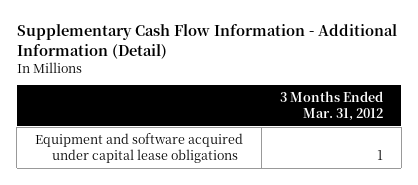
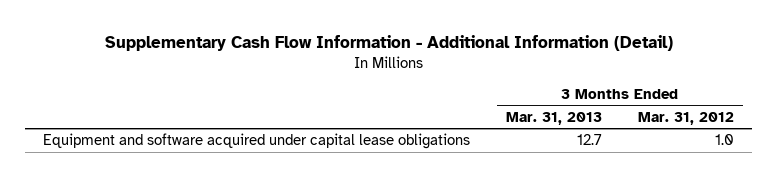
- | 3 Months Ended Mar. 31, 2012
+ | 3 Months Ended Mar. 31, 2013 | 3 Months Ended Mar. 31, 2012
- Equipment and software acquired under capital lease obligations | 1
+ Equipment and software acquired under capital lease obligations | 12.7 | 1.0

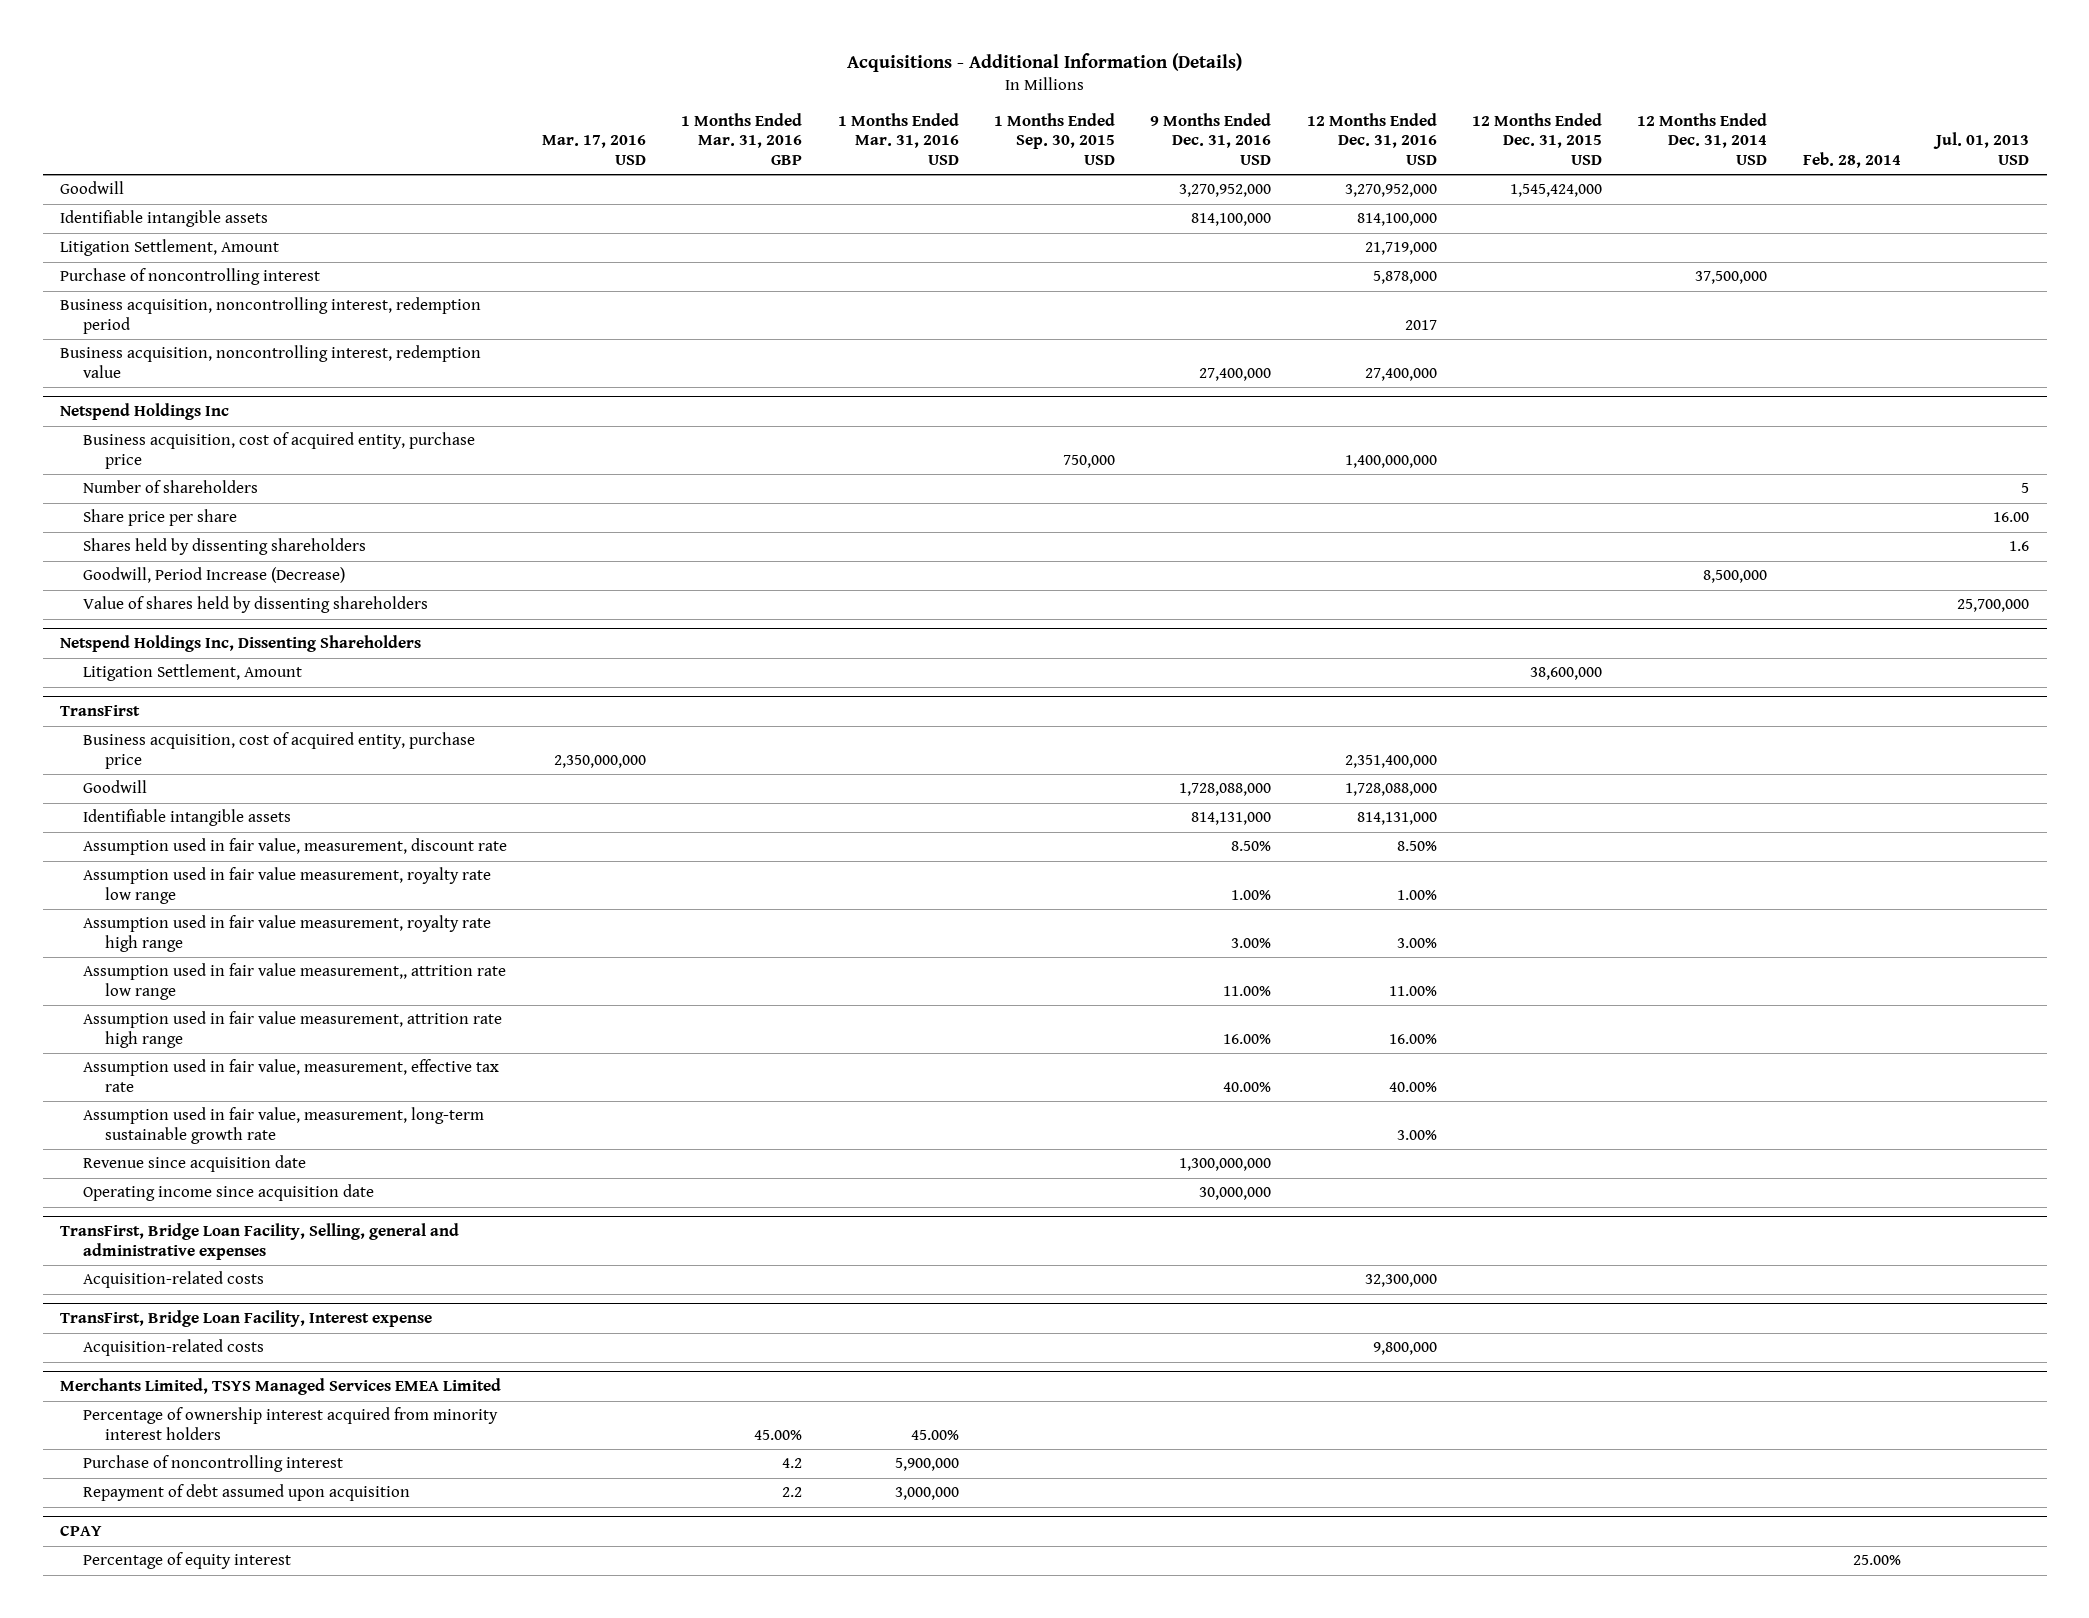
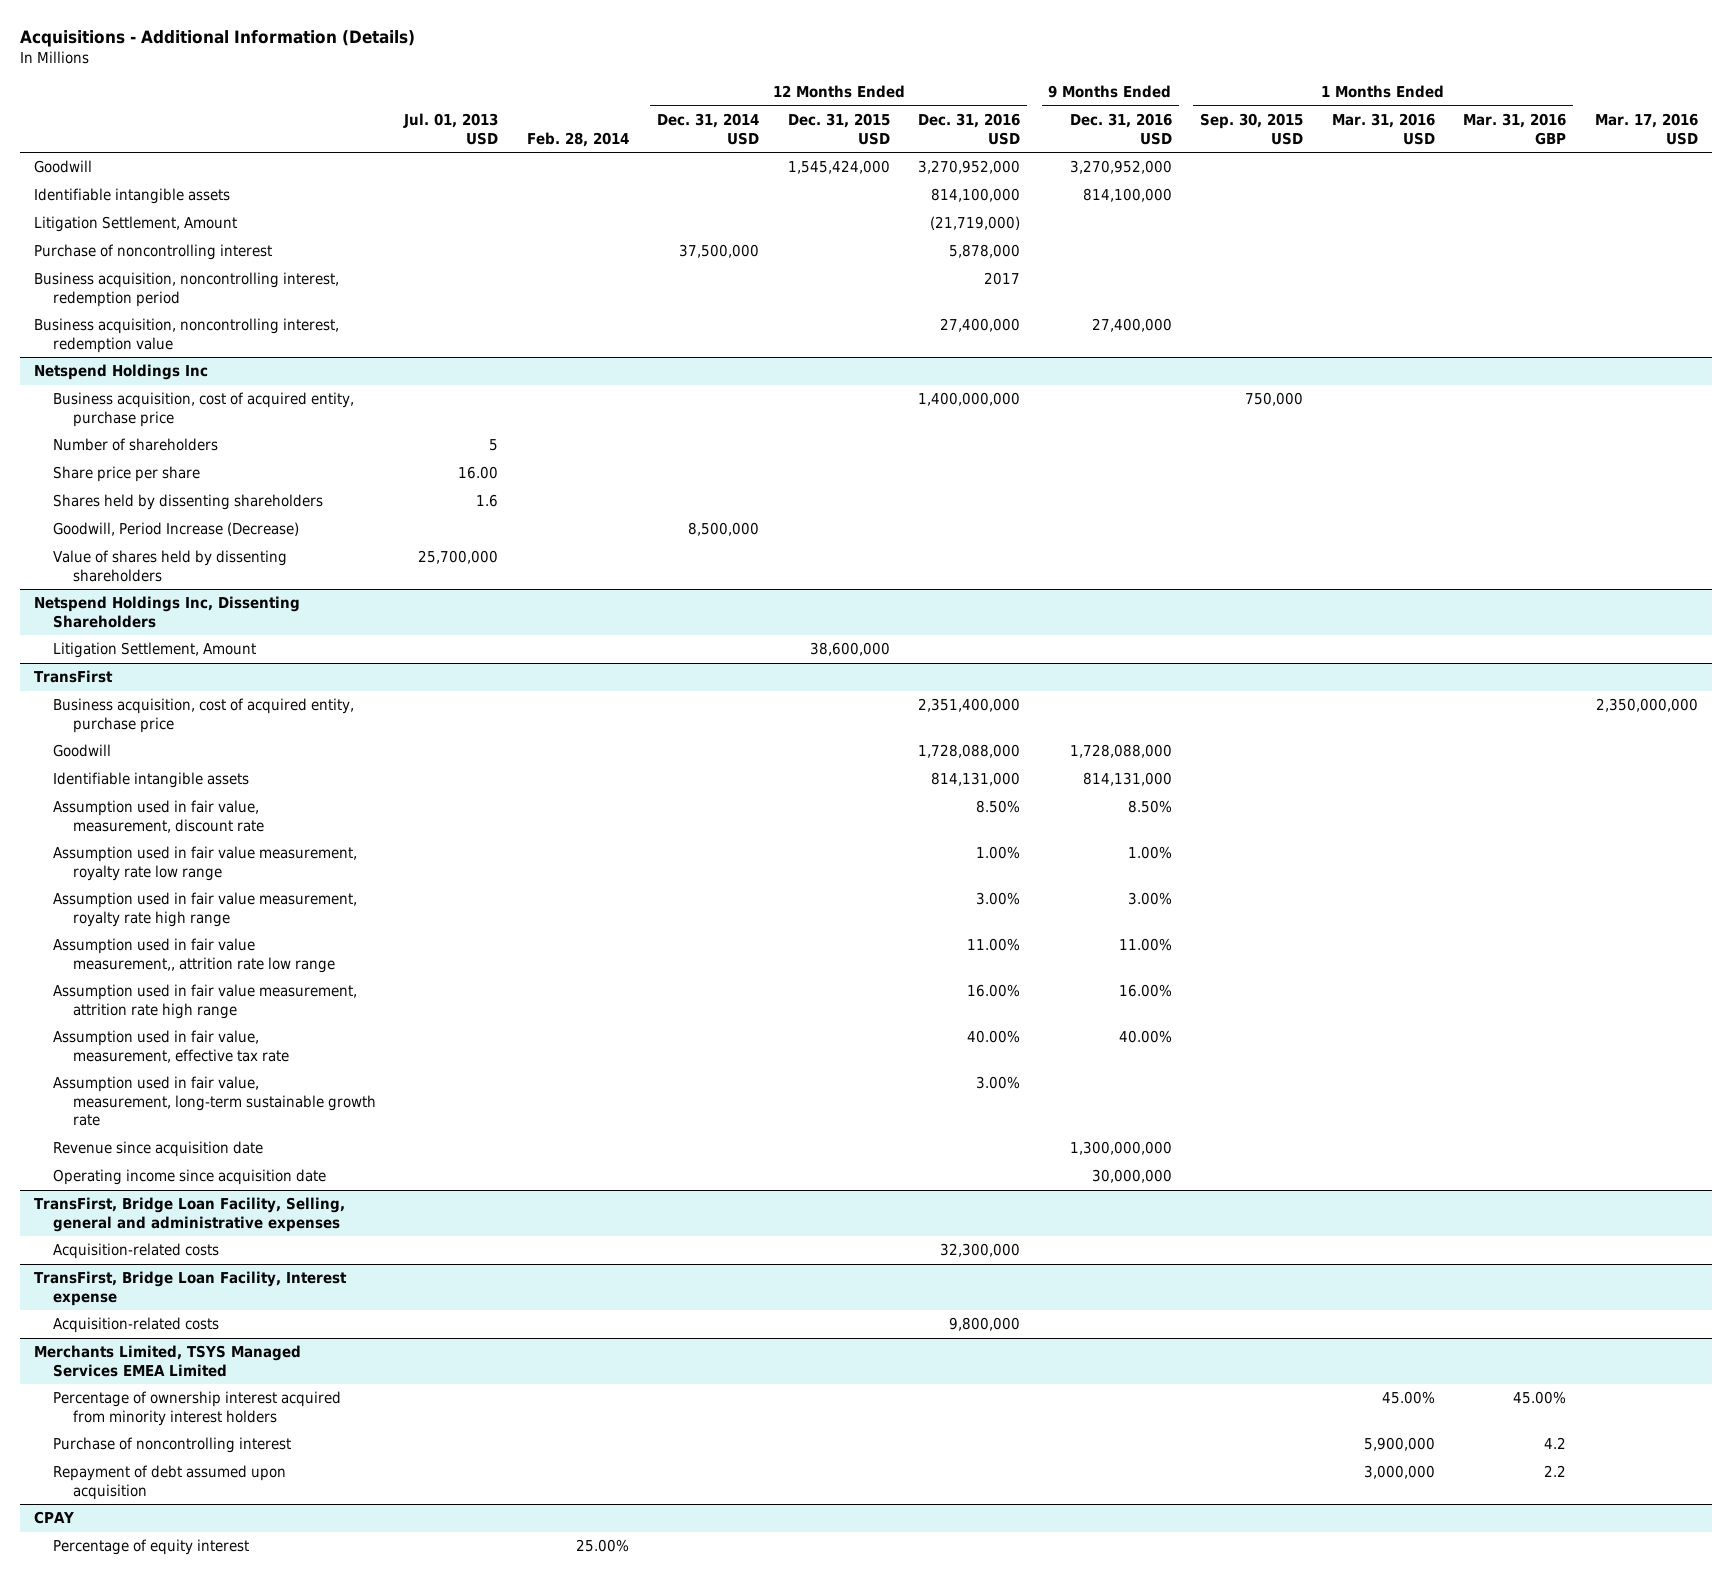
- | Mar. 17, 2016 USD | 1 Months Ended Mar. 31, 2016 GBP | 1 Months Ended Mar. 31, 2016 USD | 1 Months Ended Sep. 30, 2015 USD | 9 Months Ended Dec. 31, 2016 USD | 12 Months Ended Dec. 31, 2016 USD | 12 Months Ended Dec. 31, 2015 USD | 12 Months Ended Dec. 31, 2014 USD | Feb. 28, 2014 | Jul. 01, 2013 USD
+ | Jul. 01, 2013 USD | Feb. 28, 2014 | 12 Months Ended Dec. 31, 2014 USD | 12 Months Ended Dec. 31, 2015 USD | 12 Months Ended Dec. 31, 2016 USD | 9 Months Ended Dec. 31, 2016 USD | 1 Months Ended Sep. 30, 2015 USD | 1 Months Ended Mar. 31, 2016 USD | 1 Months Ended Mar. 31, 2016 GBP | Mar. 17, 2016 USD
- Litigation Settlement, Amount | | | | | | 21,719,000 | | | |
+ Litigation Settlement, Amount | | | | | (21,719,000) | | | | |

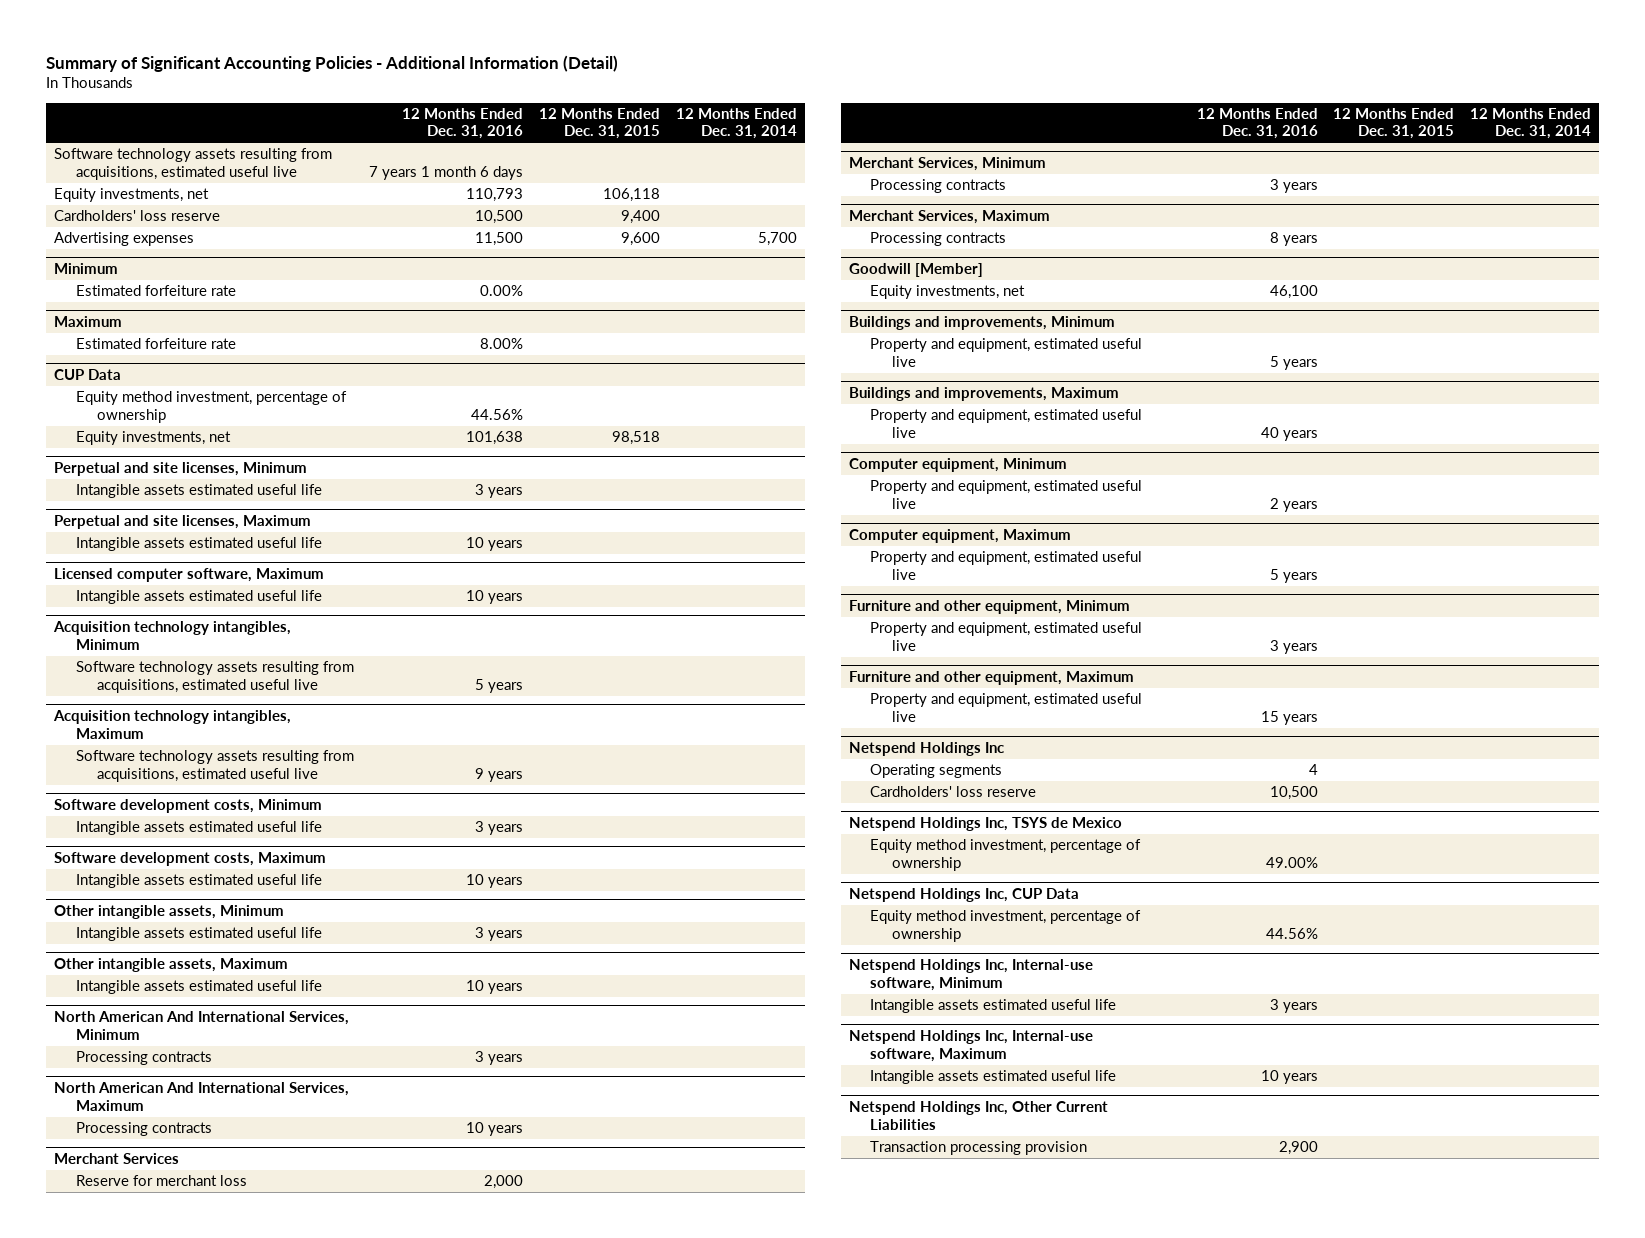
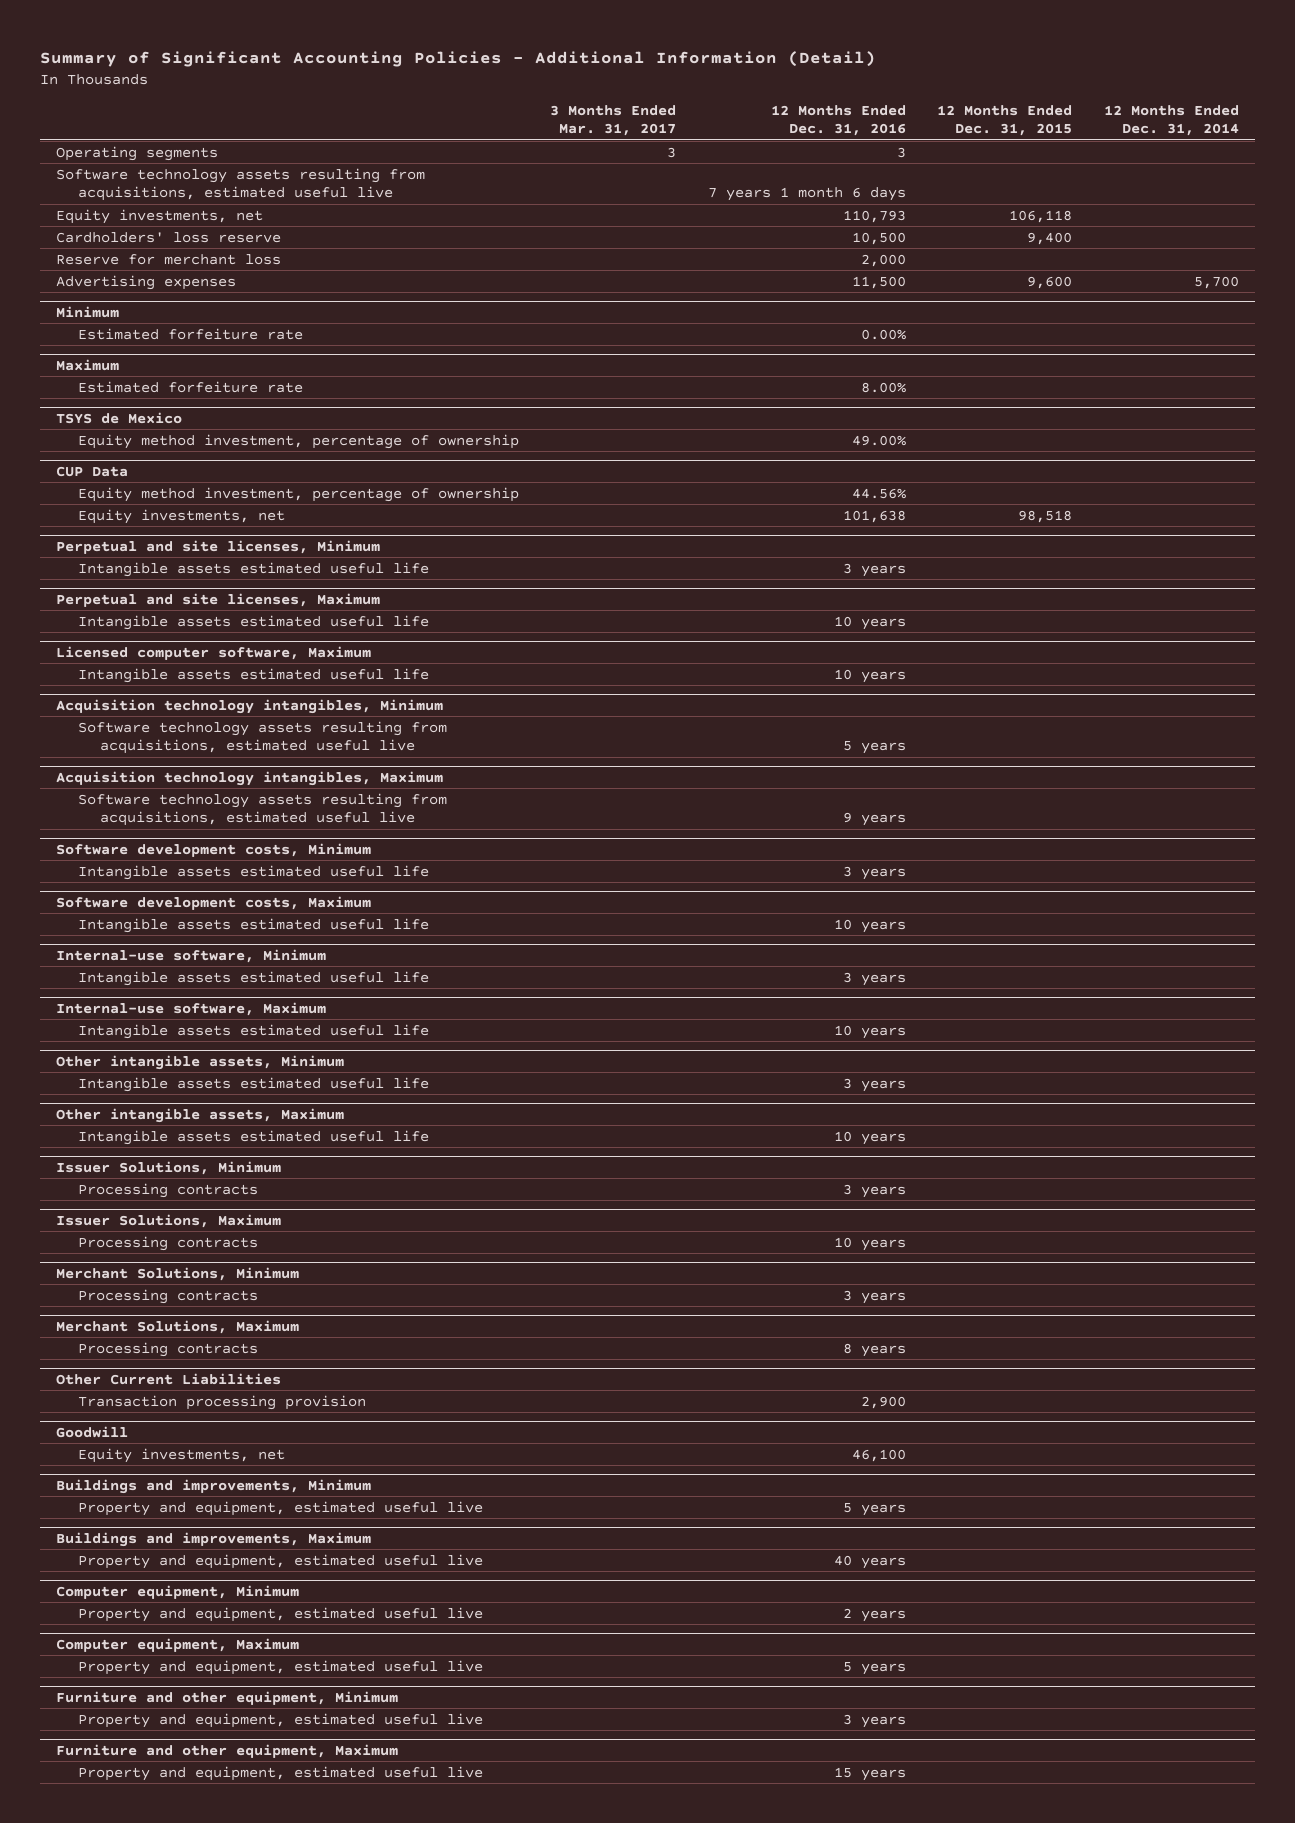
- | 12 Months Ended Dec. 31, 2016 | 12 Months Ended Dec. 31, 2015 | 12 Months Ended Dec. 31, 2014
+ | 3 Months Ended Mar. 31, 2017 | 12 Months Ended Dec. 31, 2016 | 12 Months Ended Dec. 31, 2015 | 12 Months Ended Dec. 31, 2014
+ Operating segments | 3 | 3 | |
+ Reserve for merchant loss | | 2,000 | |
+ TSYS de Mexico
+ Equity method investment, percentage of ownership | | 49.00% | |
+ Internal-use software, Minimum
+ Intangible assets estimated useful life | | 3 years | |
+ Internal-use software, Maximum
+ Intangible assets estimated useful life | | 10 years | |
- North American And International Services, Minimum
+ Issuer Solutions, Minimum
- North American And International Services, Maximum
+ Issuer Solutions, Maximum
- Merchant Services
- Reserve for merchant loss | 2,000 | |
- Merchant Services, Minimum
+ Merchant Solutions, Minimum
- Merchant Services, Maximum
+ Merchant Solutions, Maximum
- Goodwill [Member]
+ Other Current Liabilities
+ Transaction processing provision | | 2,900 | |
+ Goodwill
- Netspend Holdings Inc
- Operating segments | 4 | |
- Cardholders' loss reserve | 10,500 | |
- Netspend Holdings Inc, TSYS de Mexico
- Equity method investment, percentage of ownership | 49.00% | |
- Netspend Holdings Inc, CUP Data
- Equity method investment, percentage of ownership | 44.56% | |
- Netspend Holdings Inc, Internal-use software, Minimum
- Intangible assets estimated useful life | 3 years | |
- Netspend Holdings Inc, Internal-use software, Maximum
- Intangible assets estimated useful life | 10 years | |
- Netspend Holdings Inc, Other Current Liabilities
- Transaction processing provision | 2,900 | |

